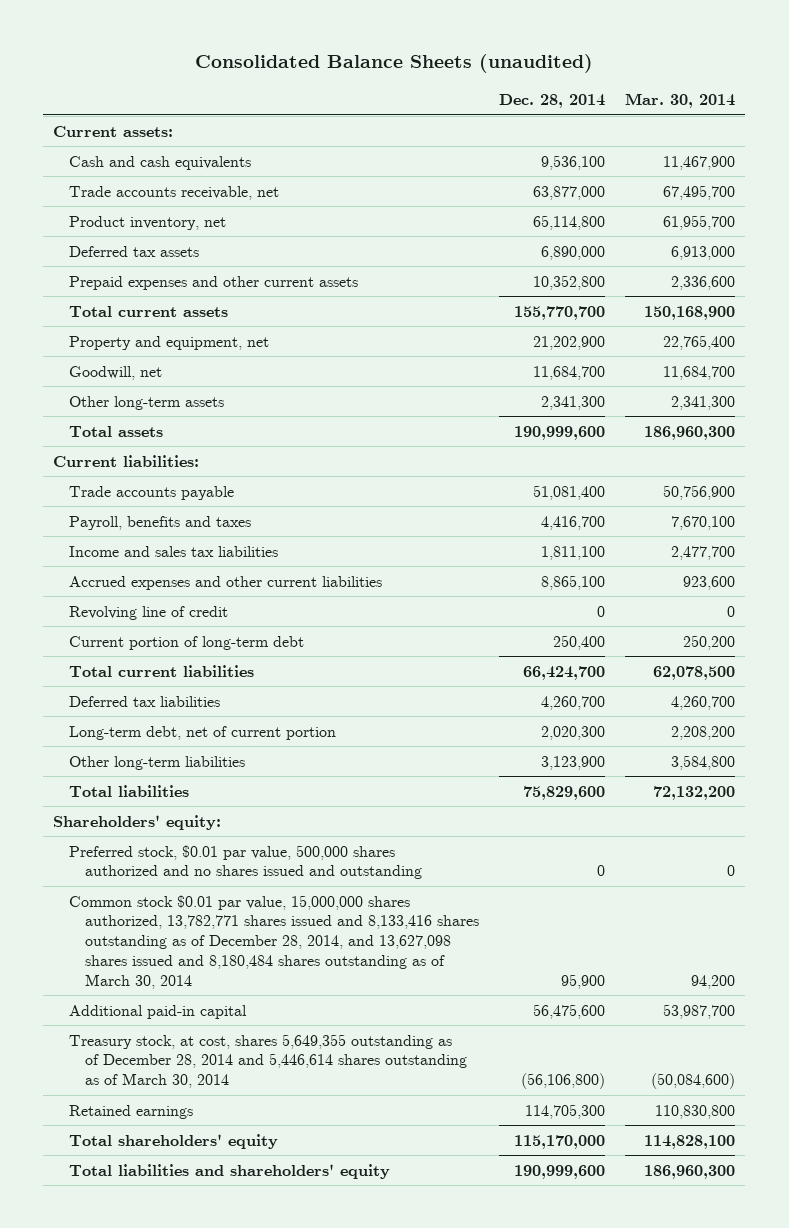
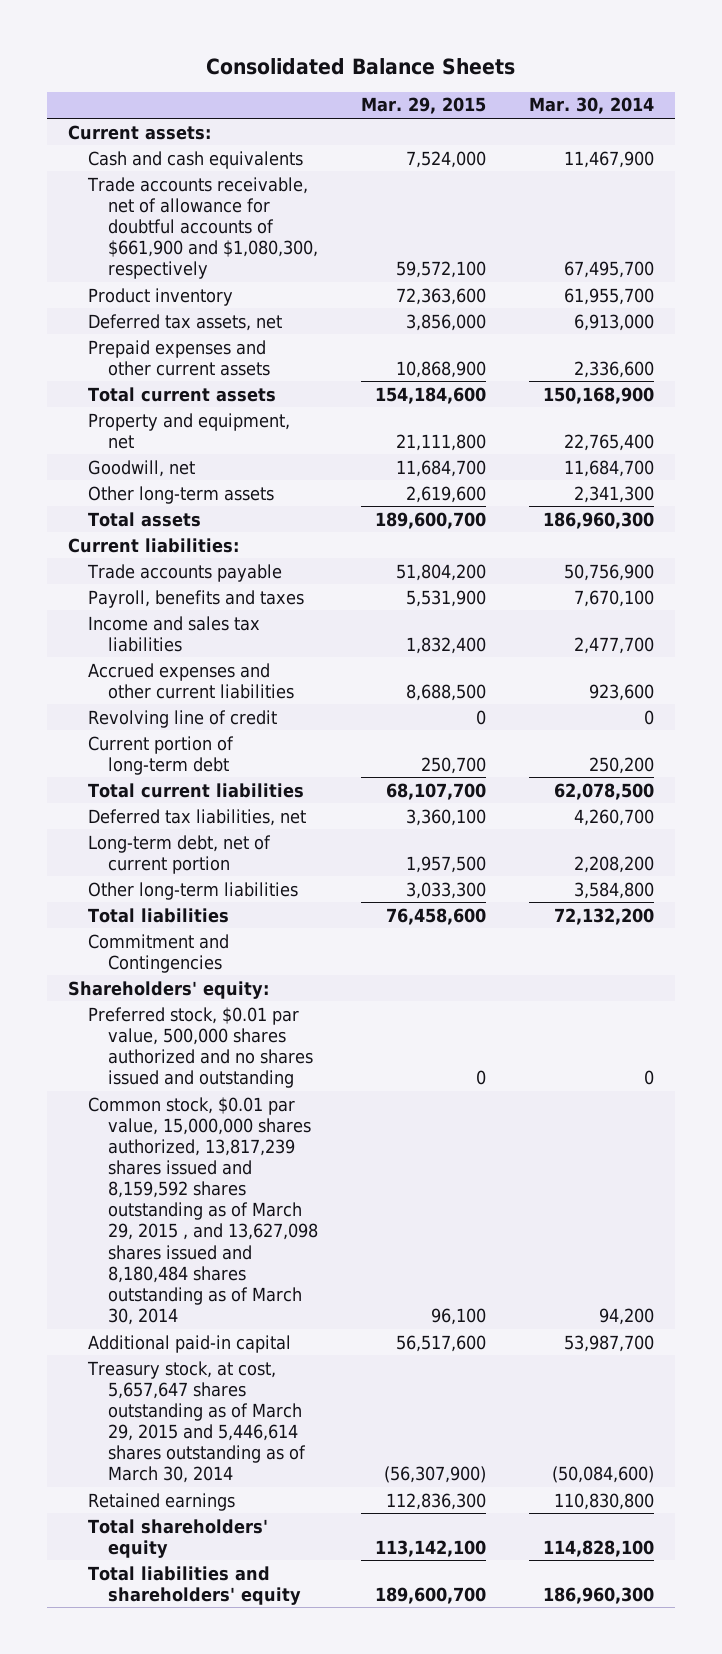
- Consolidated Balance Sheets (unaudited)
+ Consolidated Balance Sheets
- | Dec. 28, 2014 | Mar. 30, 2014
+ | Mar. 29, 2015 | Mar. 30, 2014
- Trade accounts receivable, net | 63,877,000 | 67,495,700
- Product inventory, net | 65,114,800 | 61,955,700
- Deferred tax assets | 6,890,000 | 6,913,000
+ Trade accounts receivable, net of allowance for doubtful accounts of $661,900 and $1,080,300, respectively | 59,572,100 | 67,495,700
+ Product inventory | 72,363,600 | 61,955,700
+ Deferred tax assets, net | 3,856,000 | 6,913,000
- Deferred tax liabilities | 4,260,700 | 4,260,700
+ Deferred tax liabilities, net | 3,360,100 | 4,260,700
+ Commitment and Contingencies
- Common stock $0.01 par value, 15,000,000 shares authorized, 13,782,771 shares issued and 8,133,416 shares outstanding as of December 28, 2014, and 13,627,098 shares issued and 8,180,484 shares outstanding as of March 30, 2014 | 95,900 | 94,200
+ Common stock, $0.01 par value, 15,000,000 shares authorized, 13,817,239 shares issued and 8,159,592 shares outstanding as of March 29, 2015 , and 13,627,098 shares issued and 8,180,484 shares outstanding as of March 30, 2014 | 96,100 | 94,200
- Treasury stock, at cost, shares 5,649,355 outstanding as of December 28, 2014 and 5,446,614 shares outstanding as of March 30, 2014 | (56,106,800) | (50,084,600)
+ Treasury stock, at cost, 5,657,647 shares outstanding as of March 29, 2015 and 5,446,614 shares outstanding as of March 30, 2014 | (56,307,900) | (50,084,600)

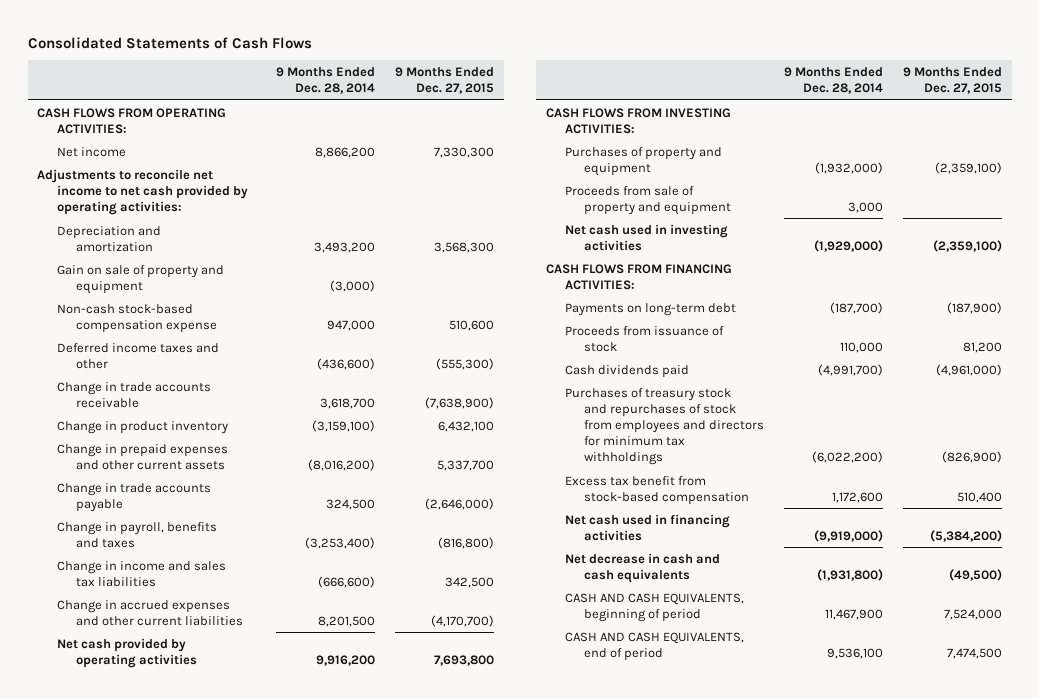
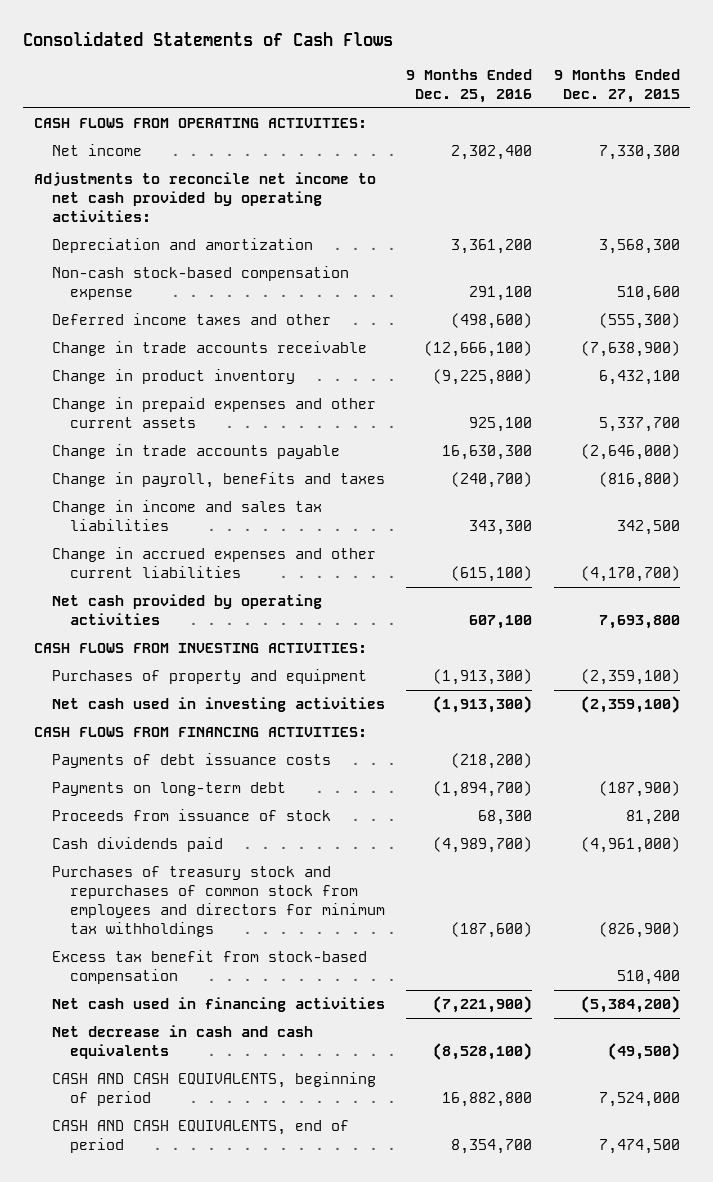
- | 9 Months Ended Dec. 28, 2014 | 9 Months Ended Dec. 27, 2015
+ | 9 Months Ended Dec. 25, 2016 | 9 Months Ended Dec. 27, 2015
- Gain on sale of property and equipment | (3,000) |
- Proceeds from sale of property and equipment | 3,000 |
+ Payments of debt issuance costs | (218,200) |
- Purchases of treasury stock and repurchases of stock from employees and directors for minimum tax withholdings | (6,022,200) | (826,900)
+ Purchases of treasury stock and repurchases of common stock from employees and directors for minimum tax withholdings | (187,600) | (826,900)

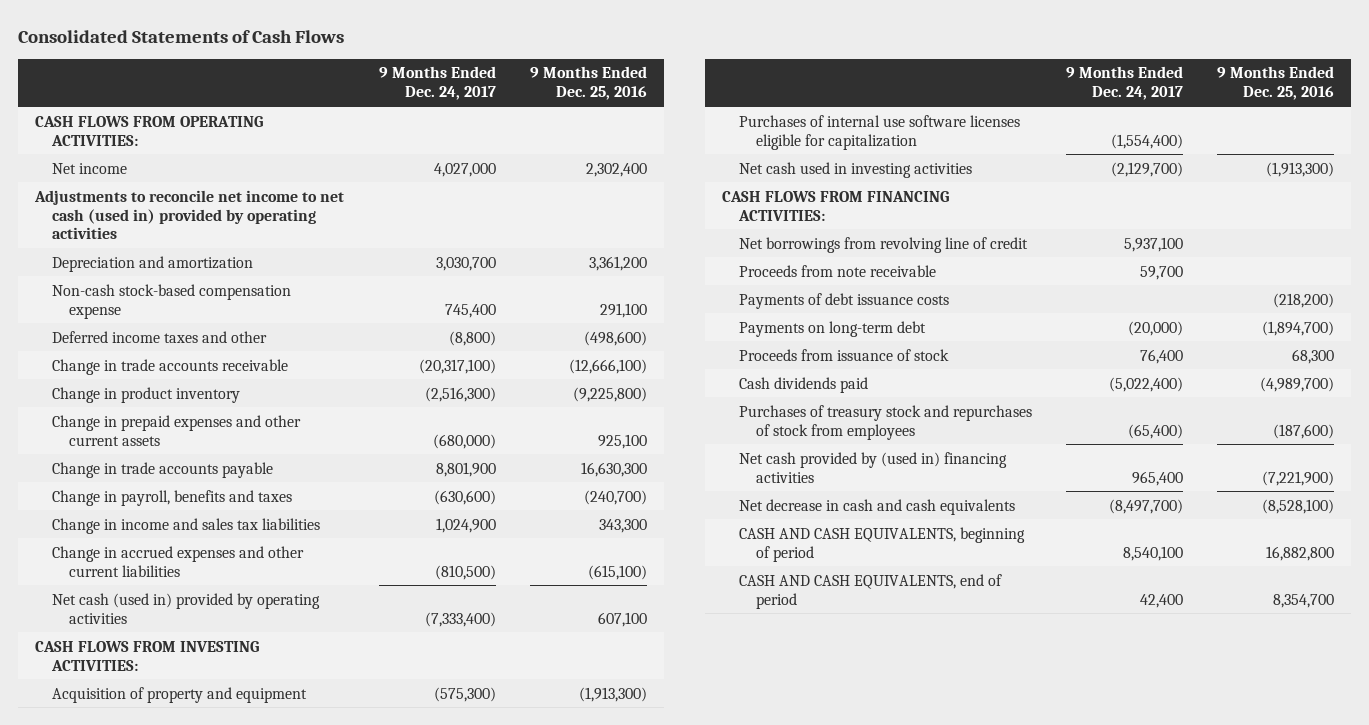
- | 9 Months Ended Dec. 25, 2016 | 9 Months Ended Dec. 27, 2015
+ | 9 Months Ended Dec. 24, 2017 | 9 Months Ended Dec. 25, 2016
- Adjustments to reconcile net income to net cash provided by operating activities:
+ Adjustments to reconcile net income to net cash (used in) provided by operating activities
- Net cash provided by operating activities | 607,100 | 7,693,800
+ Net cash (used in) provided by operating activities | (7,333,400) | 607,100
- Purchases of property and equipment | (1,913,300) | (2,359,100)
+ Acquisition of property and equipment | (575,300) | (1,913,300)
+ Purchases of internal use software licenses eligible for capitalization | (1,554,400) |
+ Net borrowings from revolving line of credit | 5,937,100 |
+ Proceeds from note receivable | 59,700 |
- Purchases of treasury stock and repurchases of common stock from employees and directors for minimum tax withholdings | (187,600) | (826,900)
- Excess tax benefit from stock-based compensation | | 510,400
- Net cash used in financing activities | (7,221,900) | (5,384,200)
+ Purchases of treasury stock and repurchases of stock from employees | (65,400) | (187,600)
+ Net cash provided by (used in) financing activities | 965,400 | (7,221,900)

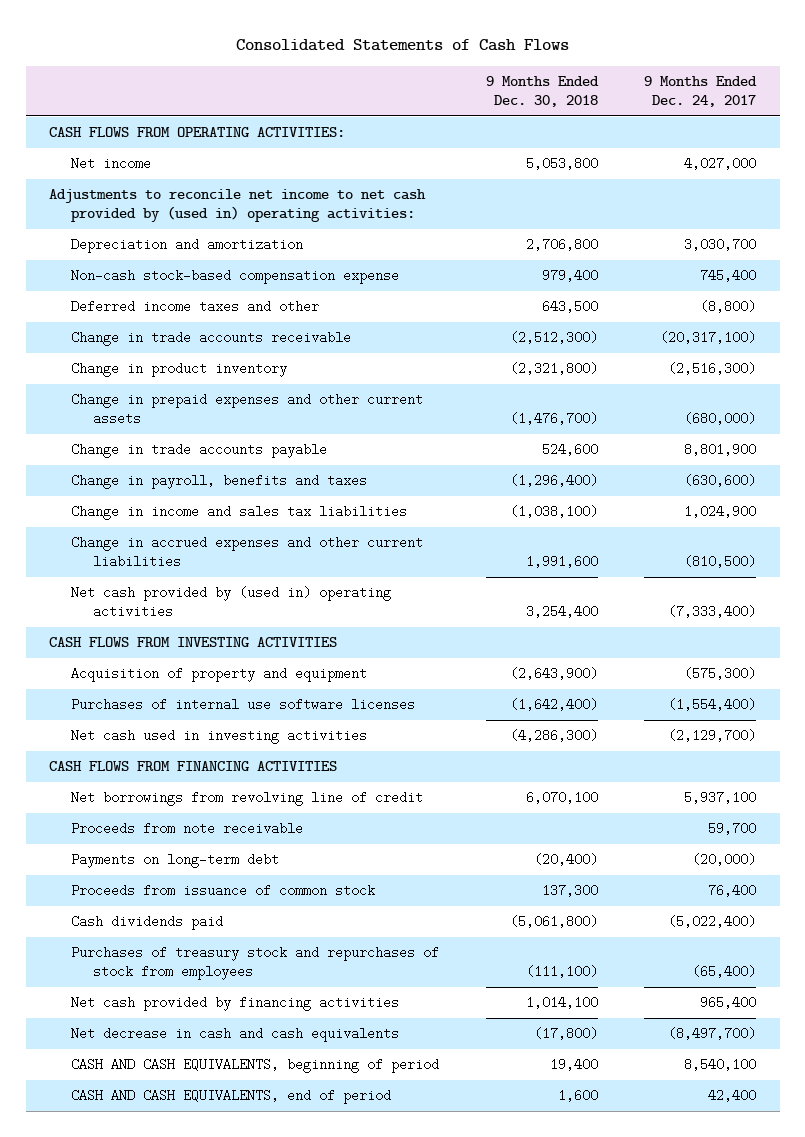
- | 9 Months Ended Dec. 24, 2017 | 9 Months Ended Dec. 25, 2016
+ | 9 Months Ended Dec. 30, 2018 | 9 Months Ended Dec. 24, 2017
- Adjustments to reconcile net income to net cash (used in) provided by operating activities
+ Adjustments to reconcile net income to net cash provided by (used in) operating activities:
- Net cash (used in) provided by operating activities | (7,333,400) | 607,100
- CASH FLOWS FROM INVESTING ACTIVITIES:
+ Net cash provided by (used in) operating activities | 3,254,400 | (7,333,400)
+ CASH FLOWS FROM INVESTING ACTIVITIES
- Purchases of internal use software licenses eligible for capitalization | (1,554,400) |
+ Purchases of internal use software licenses | (1,642,400) | (1,554,400)
- CASH FLOWS FROM FINANCING ACTIVITIES:
+ CASH FLOWS FROM FINANCING ACTIVITIES
- Payments of debt issuance costs | | (218,200)
- Proceeds from issuance of stock | 76,400 | 68,300
+ Proceeds from issuance of common stock | 137,300 | 76,400
- Net cash provided by (used in) financing activities | 965,400 | (7,221,900)
+ Net cash provided by financing activities | 1,014,100 | 965,400

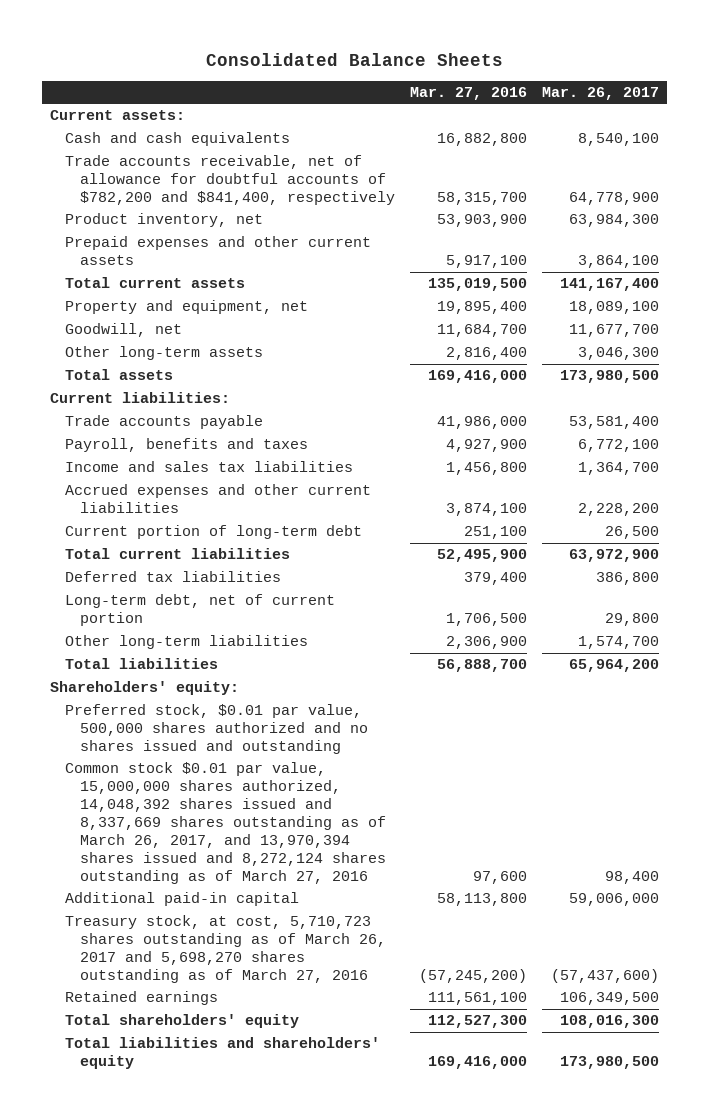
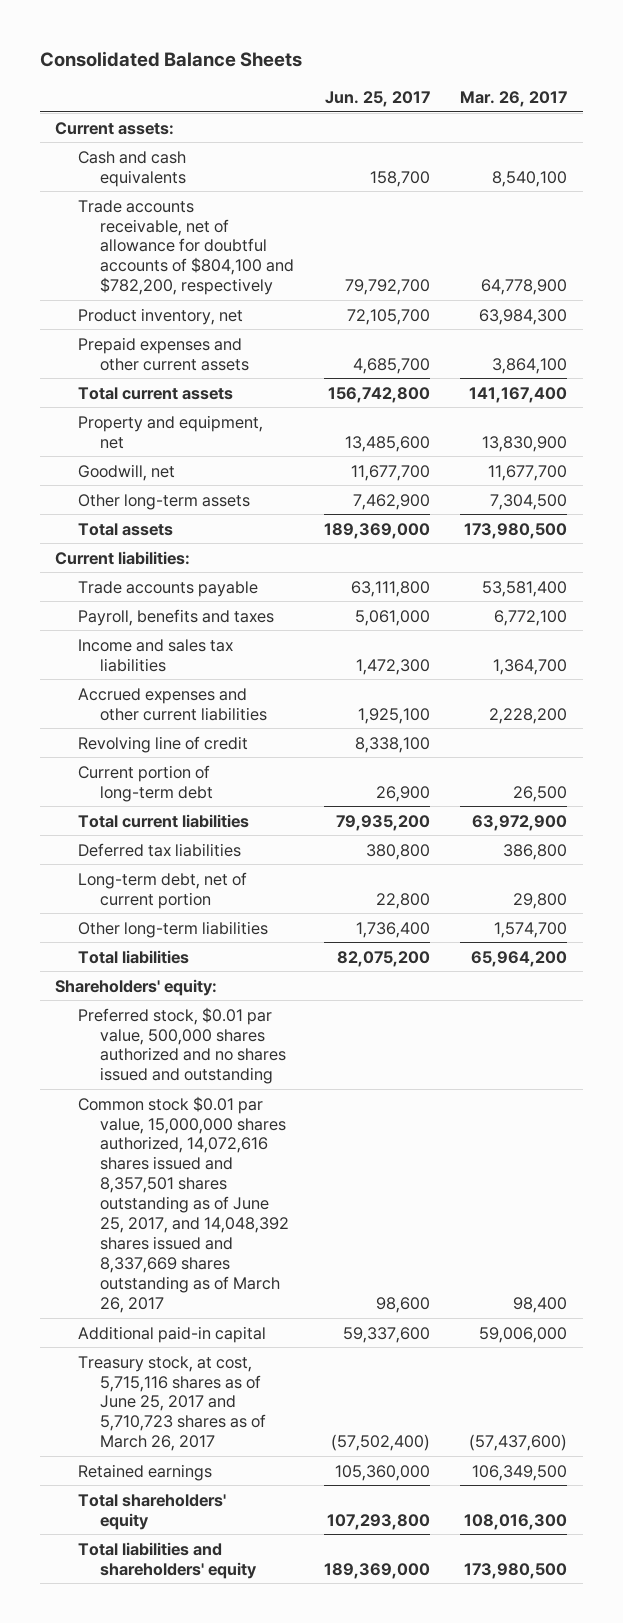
- | Mar. 27, 2016 | Mar. 26, 2017
+ | Jun. 25, 2017 | Mar. 26, 2017
- Trade accounts receivable, net of allowance for doubtful accounts of $782,200 and $841,400, respectively | 58,315,700 | 64,778,900
+ Trade accounts receivable, net of allowance for doubtful accounts of $804,100 and $782,200, respectively | 79,792,700 | 64,778,900
- Property and equipment, net | 19,895,400 | 18,089,100
+ Property and equipment, net | 13,485,600 | 13,830,900
- Other long-term assets | 2,816,400 | 3,046,300
+ Other long-term assets | 7,462,900 | 7,304,500
+ Revolving line of credit | 8,338,100 |
- Common stock $0.01 par value, 15,000,000 shares authorized, 14,048,392 shares issued and 8,337,669 shares outstanding as of March 26, 2017, and 13,970,394 shares issued and 8,272,124 shares outstanding as of March 27, 2016 | 97,600 | 98,400
+ Common stock $0.01 par value, 15,000,000 shares authorized, 14,072,616 shares issued and 8,357,501 shares outstanding as of June 25, 2017, and 14,048,392 shares issued and 8,337,669 shares outstanding as of March 26, 2017 | 98,600 | 98,400
- Treasury stock, at cost, 5,710,723 shares outstanding as of March 26, 2017 and 5,698,270 shares outstanding as of March 27, 2016 | (57,245,200) | (57,437,600)
+ Treasury stock, at cost, 5,715,116 shares as of June 25, 2017 and 5,710,723 shares as of March 26, 2017 | (57,502,400) | (57,437,600)

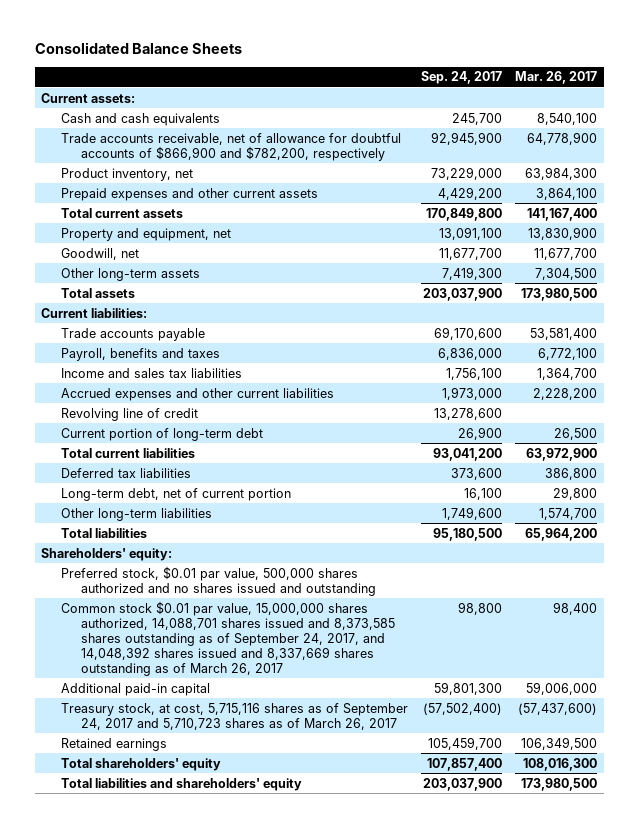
- | Jun. 25, 2017 | Mar. 26, 2017
+ | Sep. 24, 2017 | Mar. 26, 2017
- Trade accounts receivable, net of allowance for doubtful accounts of $804,100 and $782,200, respectively | 79,792,700 | 64,778,900
+ Trade accounts receivable, net of allowance for doubtful accounts of $866,900 and $782,200, respectively | 92,945,900 | 64,778,900
- Common stock $0.01 par value, 15,000,000 shares authorized, 14,072,616 shares issued and 8,357,501 shares outstanding as of June 25, 2017, and 14,048,392 shares issued and 8,337,669 shares outstanding as of March 26, 2017 | 98,600 | 98,400
+ Common stock $0.01 par value, 15,000,000 shares authorized, 14,088,701 shares issued and 8,373,585 shares outstanding as of September 24, 2017, and 14,048,392 shares issued and 8,337,669 shares outstanding as of March 26, 2017 | 98,800 | 98,400
- Treasury stock, at cost, 5,715,116 shares as of June 25, 2017 and 5,710,723 shares as of March 26, 2017 | (57,502,400) | (57,437,600)
+ Treasury stock, at cost, 5,715,116 shares as of September 24, 2017 and 5,710,723 shares as of March 26, 2017 | (57,502,400) | (57,437,600)

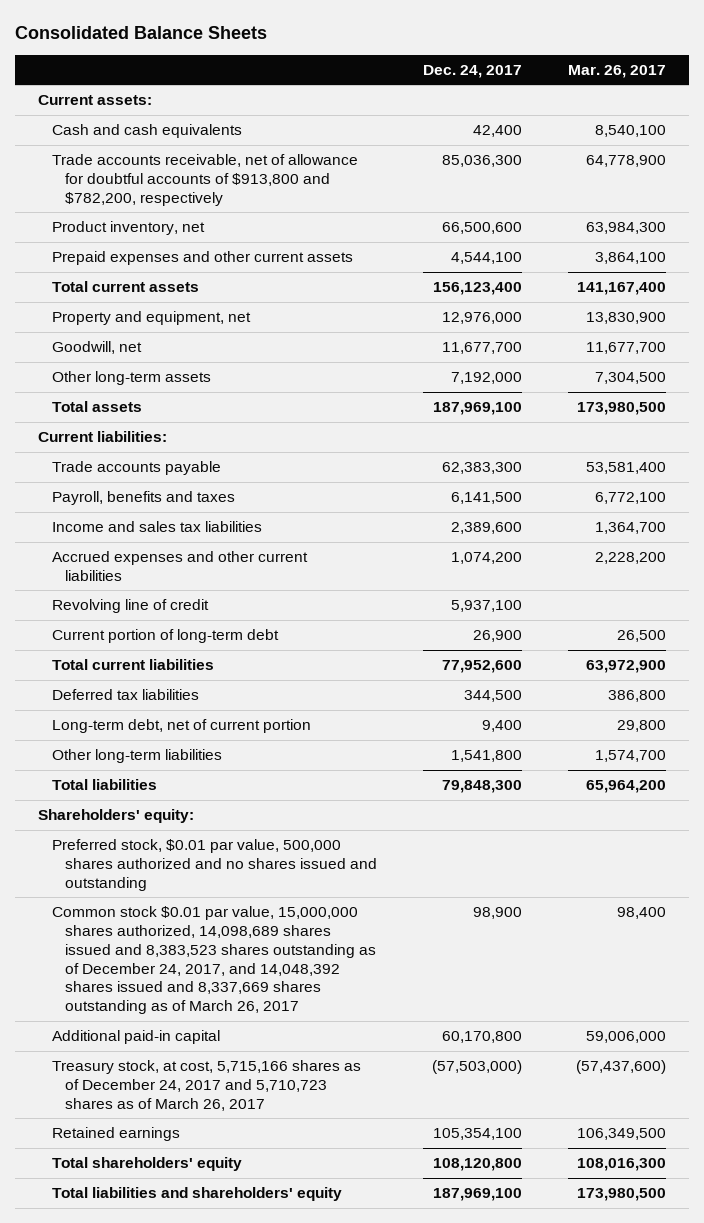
- | Sep. 24, 2017 | Mar. 26, 2017
+ | Dec. 24, 2017 | Mar. 26, 2017
- Trade accounts receivable, net of allowance for doubtful accounts of $866,900 and $782,200, respectively | 92,945,900 | 64,778,900
+ Trade accounts receivable, net of allowance for doubtful accounts of $913,800 and $782,200, respectively | 85,036,300 | 64,778,900
- Common stock $0.01 par value, 15,000,000 shares authorized, 14,088,701 shares issued and 8,373,585 shares outstanding as of September 24, 2017, and 14,048,392 shares issued and 8,337,669 shares outstanding as of March 26, 2017 | 98,800 | 98,400
+ Common stock $0.01 par value, 15,000,000 shares authorized, 14,098,689 shares issued and 8,383,523 shares outstanding as of December 24, 2017, and 14,048,392 shares issued and 8,337,669 shares outstanding as of March 26, 2017 | 98,900 | 98,400
- Treasury stock, at cost, 5,715,116 shares as of September 24, 2017 and 5,710,723 shares as of March 26, 2017 | (57,502,400) | (57,437,600)
+ Treasury stock, at cost, 5,715,166 shares as of December 24, 2017 and 5,710,723 shares as of March 26, 2017 | (57,503,000) | (57,437,600)

